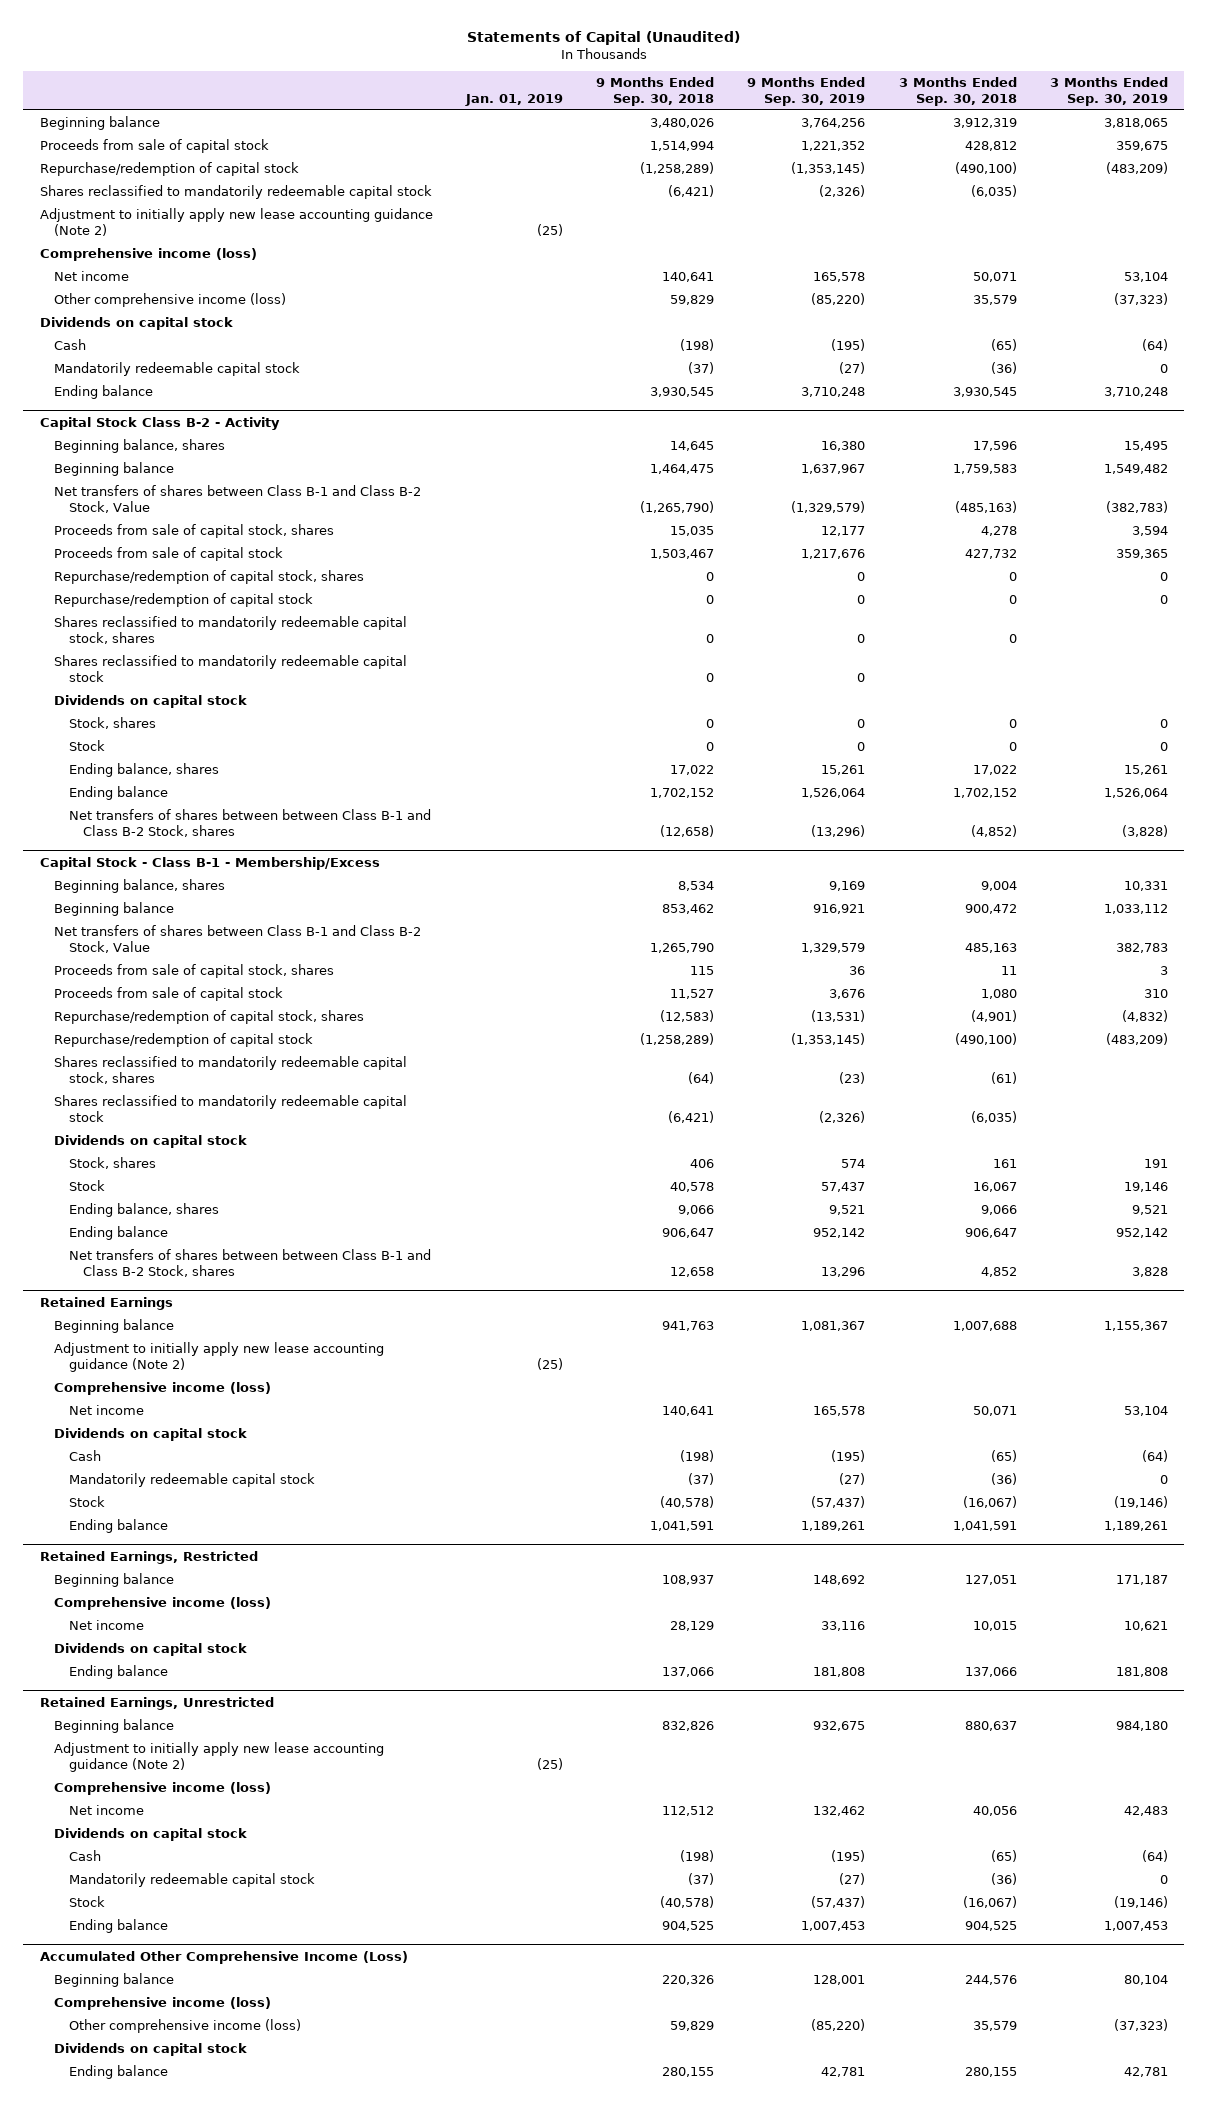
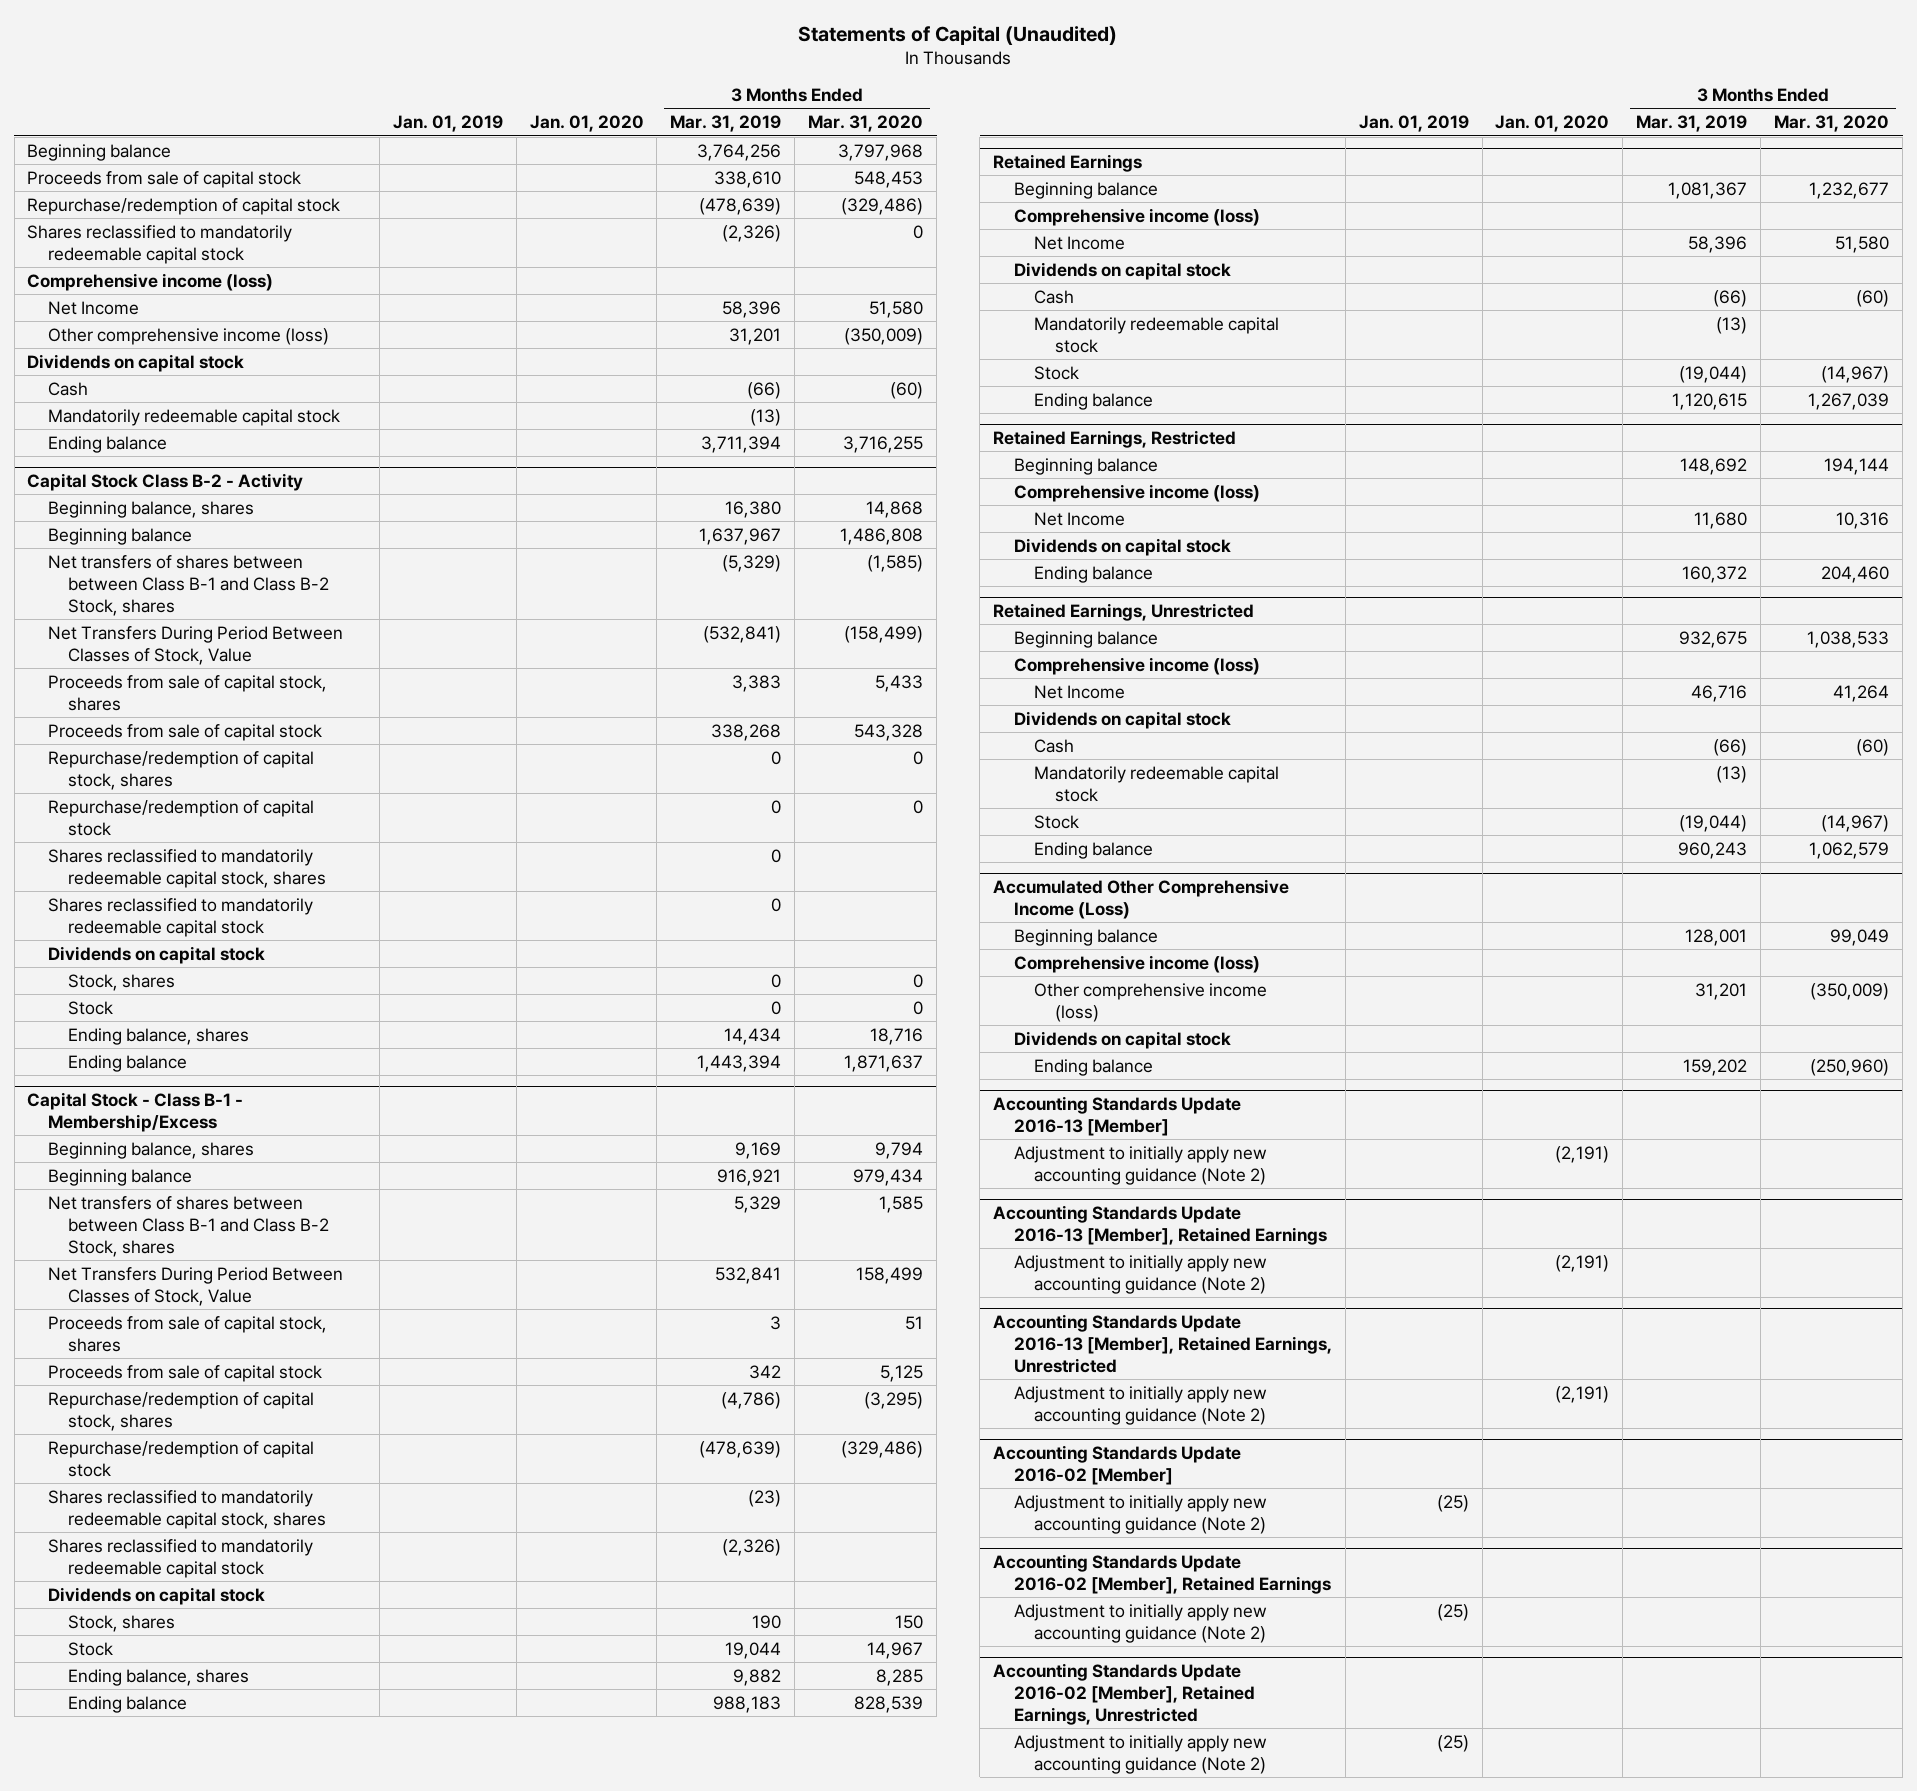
- | Jan. 01, 2019 | 9 Months Ended Sep. 30, 2018 | 9 Months Ended Sep. 30, 2019 | 3 Months Ended Sep. 30, 2018 | 3 Months Ended Sep. 30, 2019
+ | Jan. 01, 2019 | Jan. 01, 2020 | 3 Months Ended Mar. 31, 2019 | 3 Months Ended Mar. 31, 2020
- Adjustment to initially apply new lease accounting guidance (Note 2) | (25) | | | |
- Net income | | 140,641 | 165,578 | 50,071 | 53,104
+ Net Income | | | 58,396 | 51,580
@ Capital Stock Class B-2 - Activity
- Net transfers of shares between Class B-1 and Class B-2 Stock, Value | | (1,265,790) | (1,329,579) | (485,163) | (382,783)
moved up: Net transfers of shares between between Class B-1 and Class B-2 Stock, shares | | | (5,329) | (1,585)
+ Net Transfers During Period Between Classes of Stock, Value | | | (532,841) | (158,499)
@ Capital Stock - Class B-1 - Membership/Excess
- Net transfers of shares between Class B-1 and Class B-2 Stock, Value | | 1,265,790 | 1,329,579 | 485,163 | 382,783
moved up: Net transfers of shares between between Class B-1 and Class B-2 Stock, shares | | | 5,329 | 1,585
+ Net Transfers During Period Between Classes of Stock, Value | | | 532,841 | 158,499
@ Retained Earnings
- Adjustment to initially apply new lease accounting guidance (Note 2) | (25) | | | |
- Net income | | 140,641 | 165,578 | 50,071 | 53,104
+ Net Income | | | 58,396 | 51,580
@ Retained Earnings, Restricted
- Net income | | 28,129 | 33,116 | 10,015 | 10,621
+ Net Income | | | 11,680 | 10,316
@ Retained Earnings, Unrestricted
- Adjustment to initially apply new lease accounting guidance (Note 2) | (25) | | | |
- Net income | | 112,512 | 132,462 | 40,056 | 42,483
+ Net Income | | | 46,716 | 41,264
+ Accounting Standards Update 2016-13 [Member]
+ Adjustment to initially apply new accounting guidance (Note 2) | | (2,191) | |
+ Accounting Standards Update 2016-13 [Member], Retained Earnings
+ Adjustment to initially apply new accounting guidance (Note 2) | | (2,191) | |
+ Accounting Standards Update 2016-13 [Member], Retained Earnings, Unrestricted
+ Adjustment to initially apply new accounting guidance (Note 2) | | (2,191) | |
+ Accounting Standards Update 2016-02 [Member]
+ Adjustment to initially apply new accounting guidance (Note 2) | (25) | | |
+ Accounting Standards Update 2016-02 [Member], Retained Earnings
+ Adjustment to initially apply new accounting guidance (Note 2) | (25) | | |
+ Accounting Standards Update 2016-02 [Member], Retained Earnings, Unrestricted
+ Adjustment to initially apply new accounting guidance (Note 2) | (25) | | |

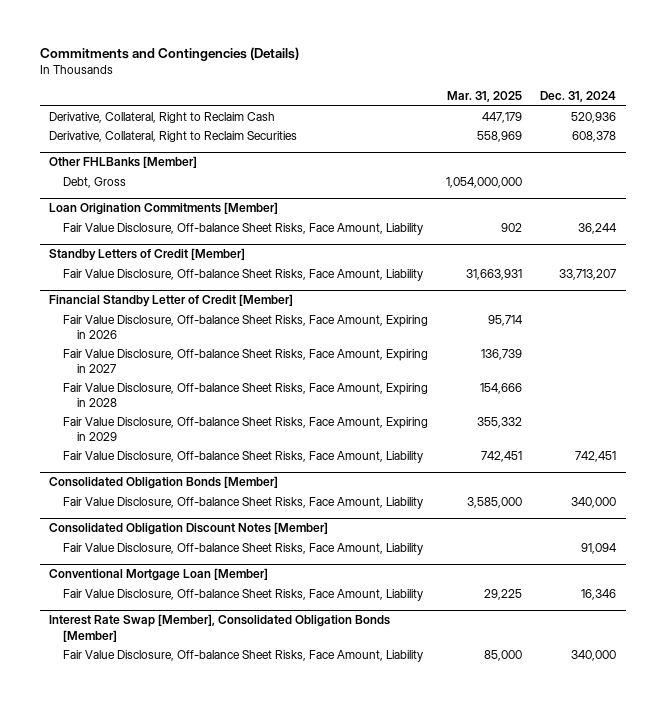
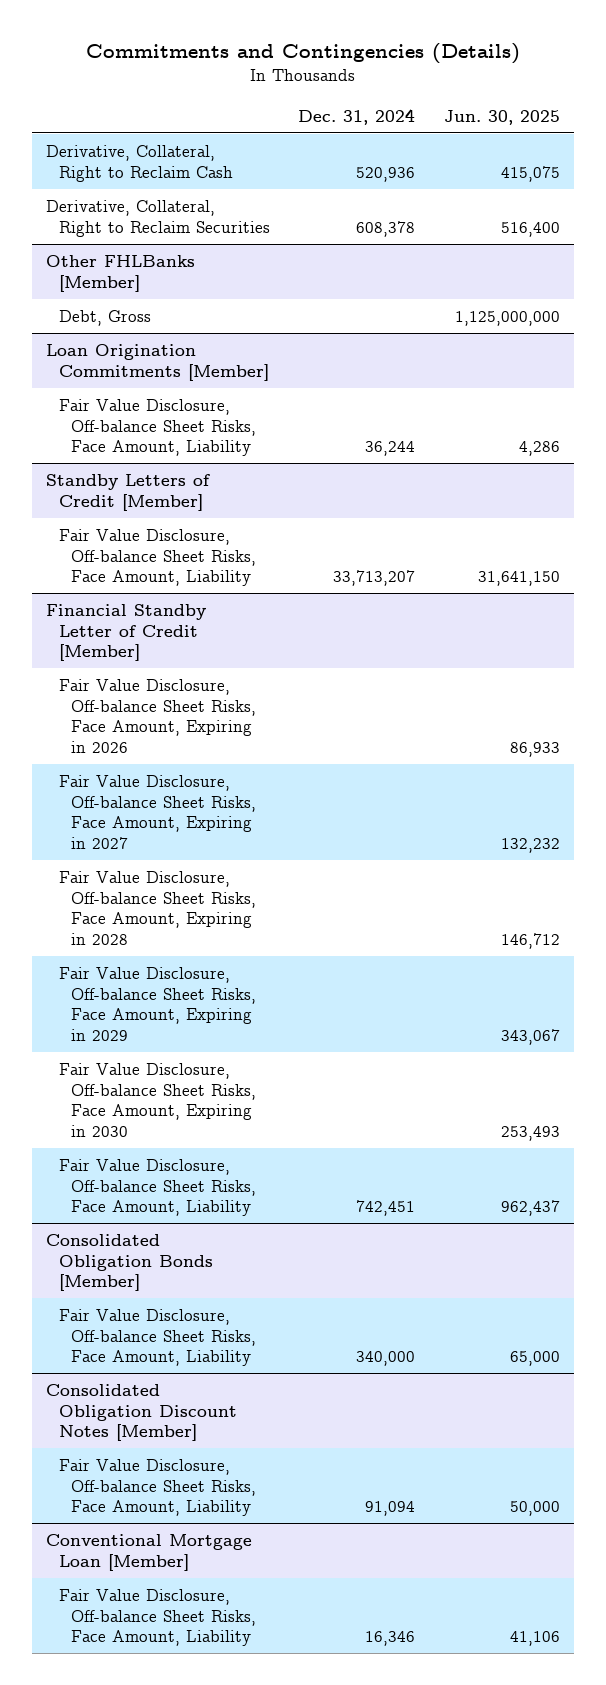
- | Mar. 31, 2025 | Dec. 31, 2024
+ | Dec. 31, 2024 | Jun. 30, 2025
@ Financial Standby Letter of Credit [Member]
+ Fair Value Disclosure, Off-balance Sheet Risks, Face Amount, Expiring in 2030 | | 253,493
- Interest Rate Swap [Member], Consolidated Obligation Bonds [Member]
- Fair Value Disclosure, Off-balance Sheet Risks, Face Amount, Liability | 85,000 | 340,000

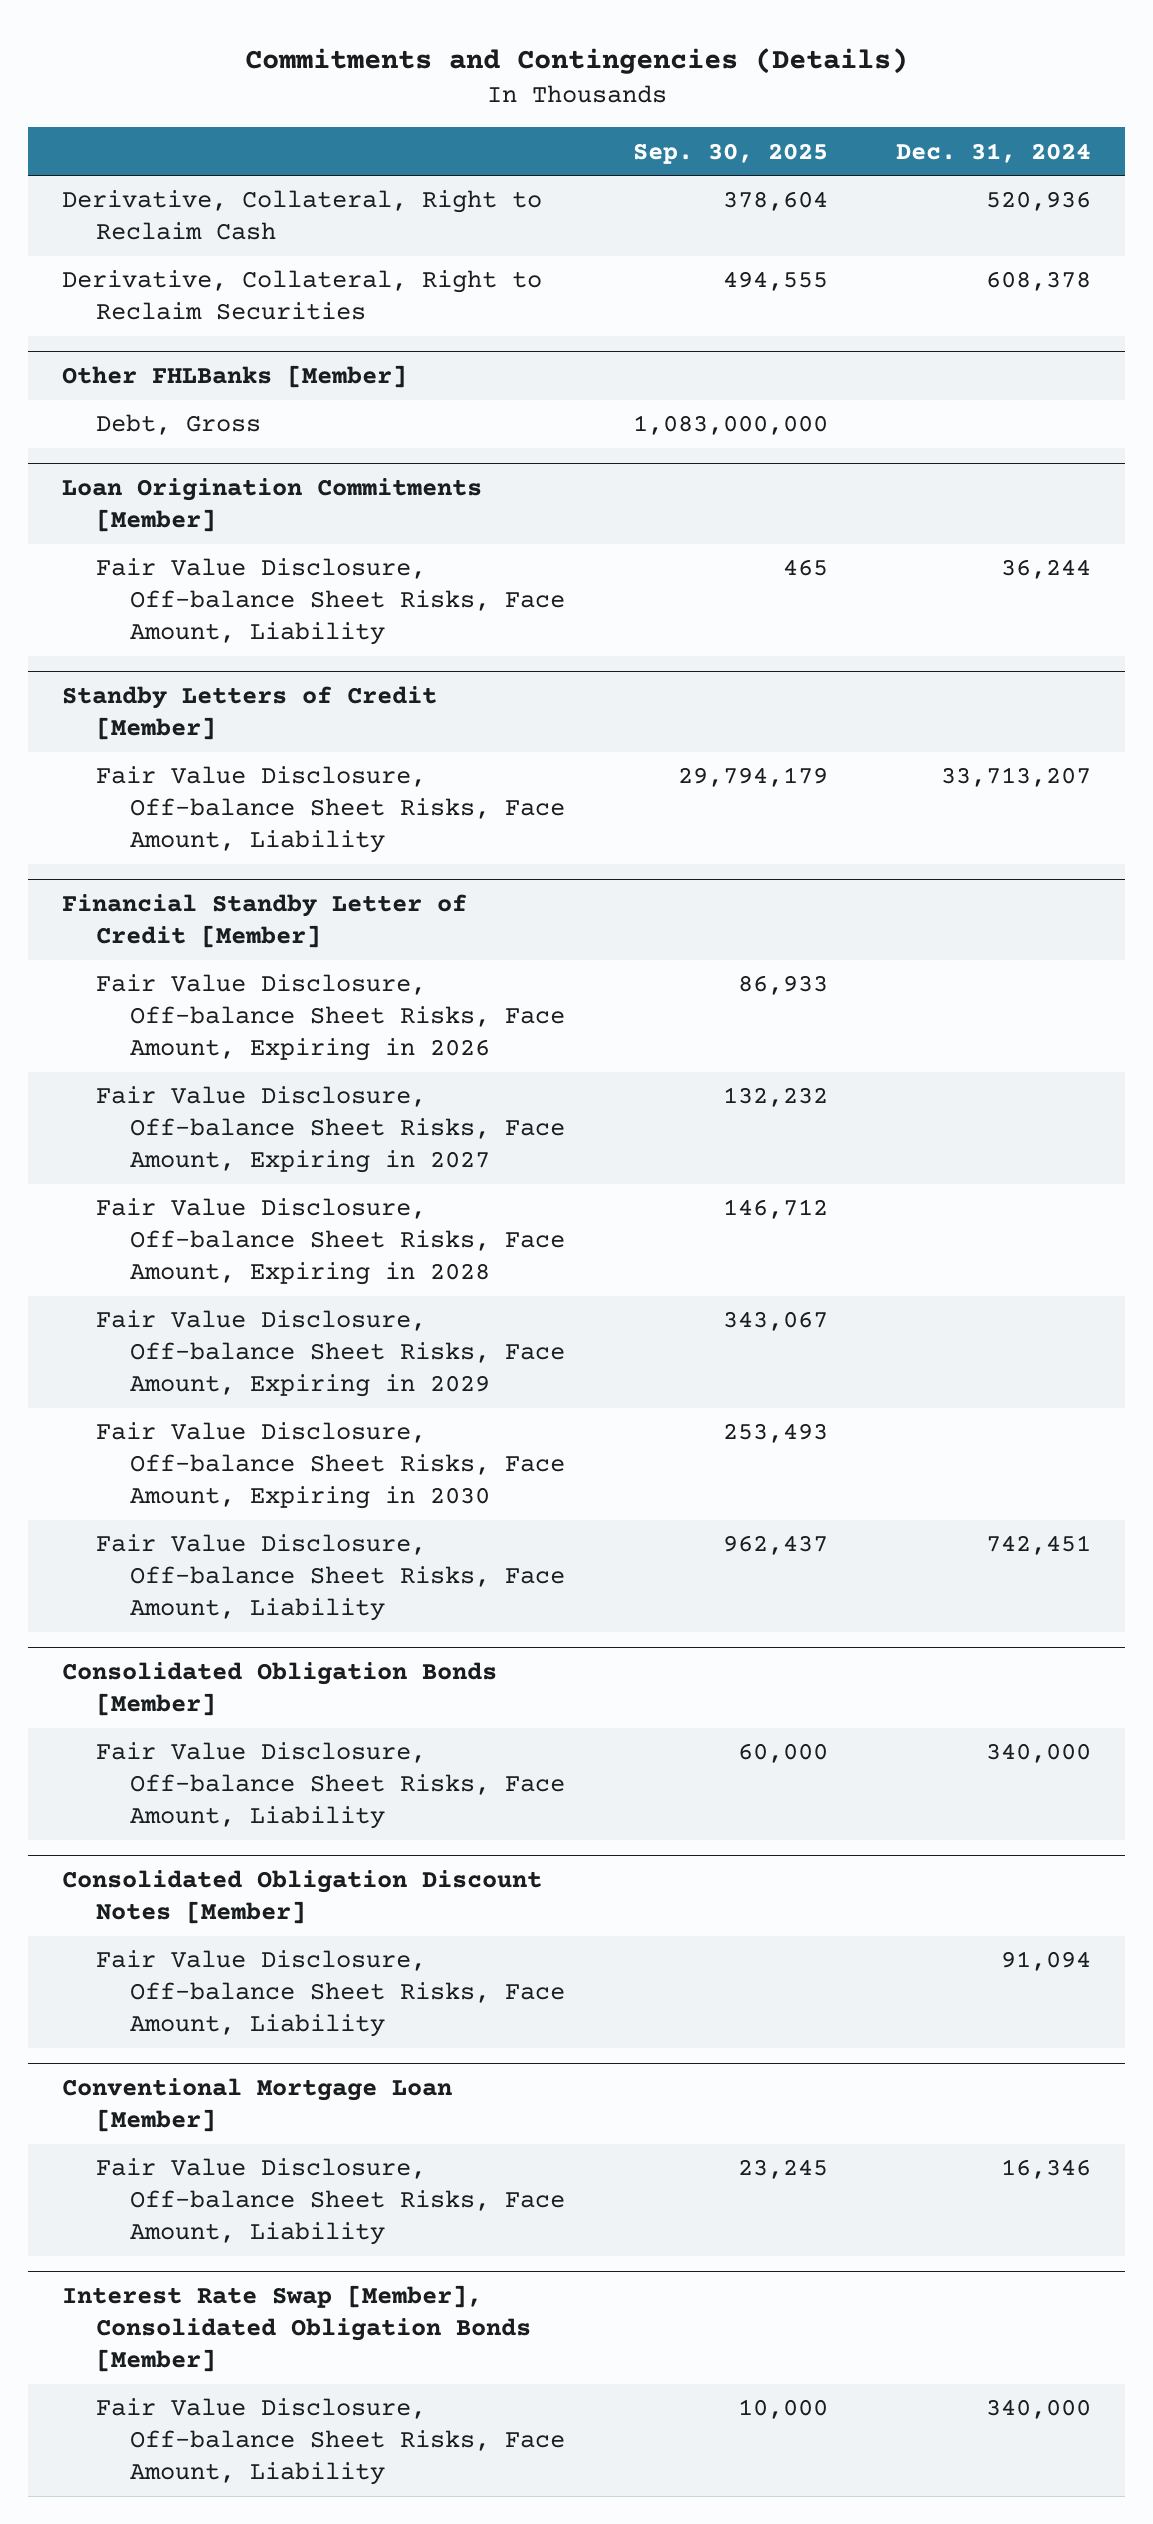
- | Dec. 31, 2024 | Jun. 30, 2025
+ | Sep. 30, 2025 | Dec. 31, 2024
+ Interest Rate Swap [Member], Consolidated Obligation Bonds [Member]
+ Fair Value Disclosure, Off-balance Sheet Risks, Face Amount, Liability | 10,000 | 340,000

